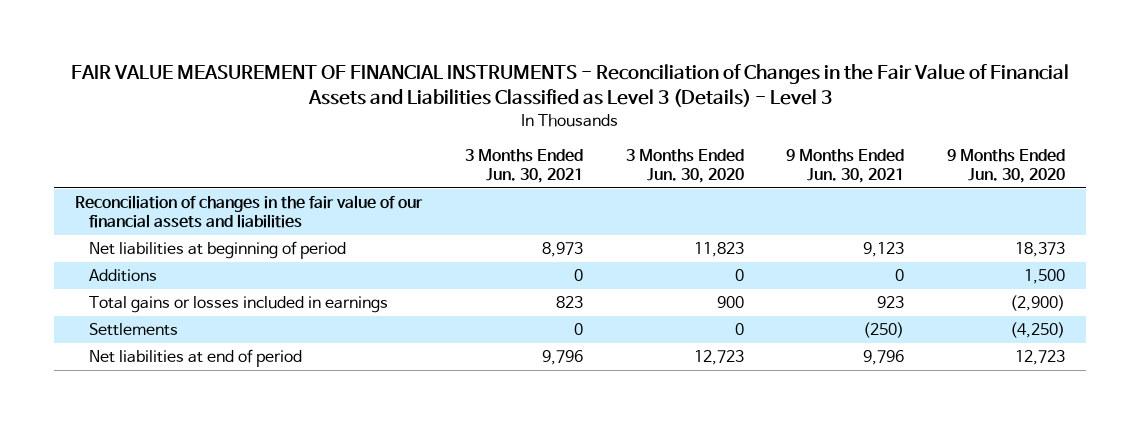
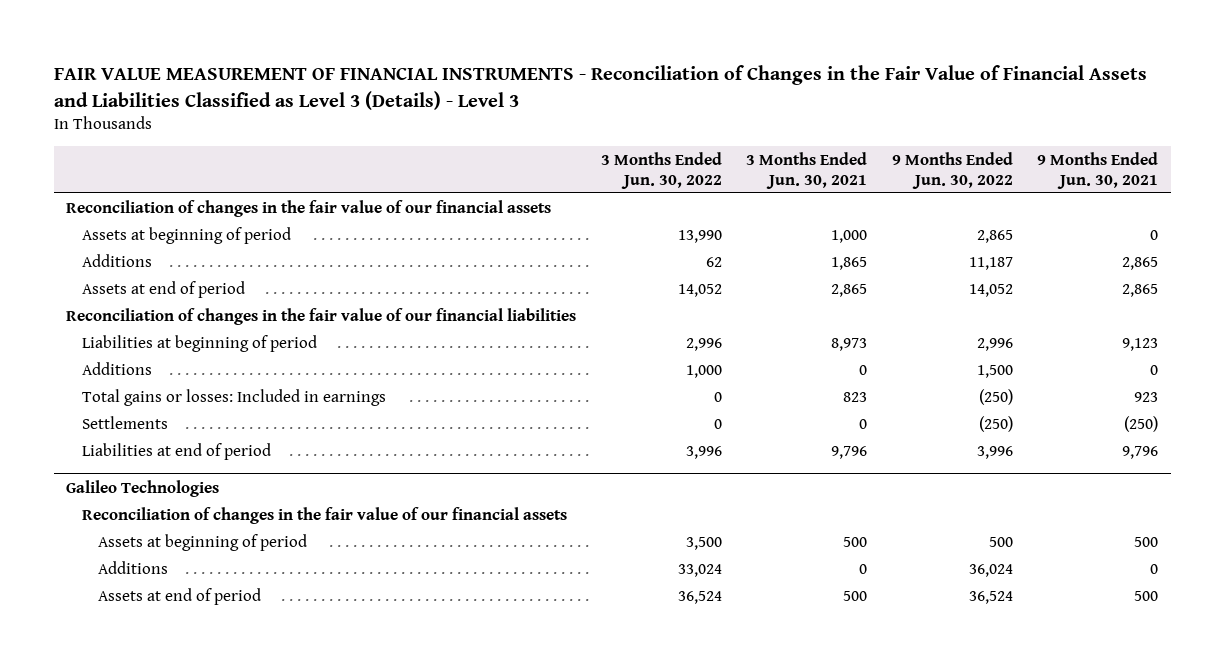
- | 3 Months Ended Jun. 30, 2021 | 3 Months Ended Jun. 30, 2020 | 9 Months Ended Jun. 30, 2021 | 9 Months Ended Jun. 30, 2020
+ | 3 Months Ended Jun. 30, 2022 | 3 Months Ended Jun. 30, 2021 | 9 Months Ended Jun. 30, 2022 | 9 Months Ended Jun. 30, 2021
- Reconciliation of changes in the fair value of our financial assets and liabilities
- Net liabilities at beginning of period | 8,973 | 11,823 | 9,123 | 18,373
+ Reconciliation of changes in the fair value of our financial assets
+ Assets at beginning of period | 13,990 | 1,000 | 2,865 | 0
+ Additions | 62 | 1,865 | 11,187 | 2,865
+ Assets at end of period | 14,052 | 2,865 | 14,052 | 2,865
+ Reconciliation of changes in the fair value of our financial liabilities
+ Liabilities at beginning of period | 2,996 | 8,973 | 2,996 | 9,123
- Total gains or losses included in earnings | 823 | 900 | 923 | (2,900)
+ Total gains or losses: Included in earnings | 0 | 823 | (250) | 923
- Net liabilities at end of period | 9,796 | 12,723 | 9,796 | 12,723
+ Liabilities at end of period | 3,996 | 9,796 | 3,996 | 9,796
+ Galileo Technologies
+ Reconciliation of changes in the fair value of our financial assets
+ Assets at beginning of period | 3,500 | 500 | 500 | 500
+ Additions | 33,024 | 0 | 36,024 | 0
+ Assets at end of period | 36,524 | 500 | 36,524 | 500

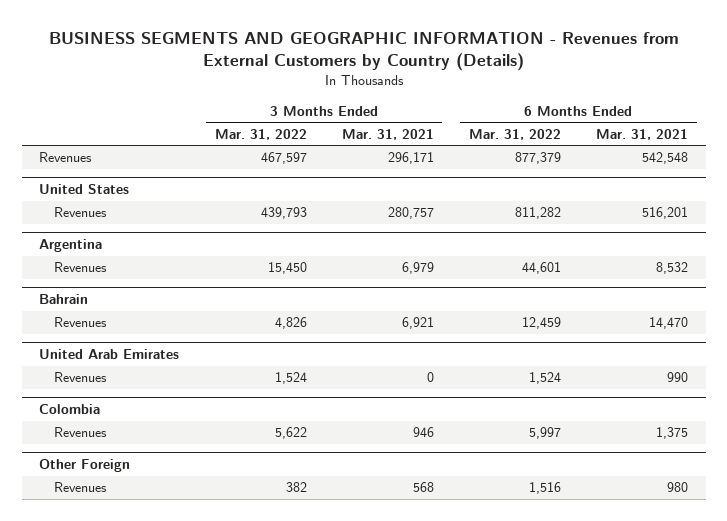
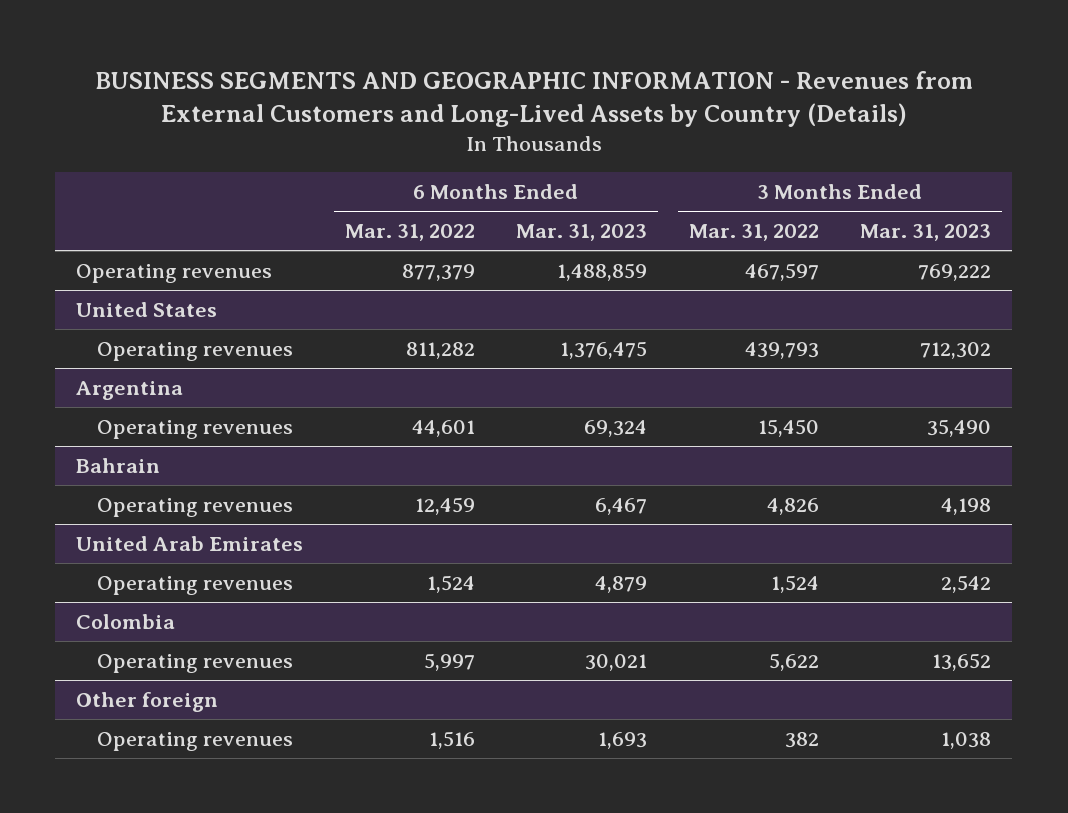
- BUSINESS SEGMENTS AND GEOGRAPHIC INFORMATION - Revenues from External Customers by Country (Details)
+ BUSINESS SEGMENTS AND GEOGRAPHIC INFORMATION - Revenues from External Customers and Long-Lived Assets by Country (Details)
- | 3 Months Ended Mar. 31, 2022 | 3 Months Ended Mar. 31, 2021 | 6 Months Ended Mar. 31, 2022 | 6 Months Ended Mar. 31, 2021
+ | 6 Months Ended Mar. 31, 2022 | 6 Months Ended Mar. 31, 2023 | 3 Months Ended Mar. 31, 2022 | 3 Months Ended Mar. 31, 2023
- Revenues | 467,597 | 296,171 | 877,379 | 542,548
+ Operating revenues | 877,379 | 1,488,859 | 467,597 | 769,222
@ United States
- Revenues | 439,793 | 280,757 | 811,282 | 516,201
+ Operating revenues | 811,282 | 1,376,475 | 439,793 | 712,302
@ Argentina
- Revenues | 15,450 | 6,979 | 44,601 | 8,532
+ Operating revenues | 44,601 | 69,324 | 15,450 | 35,490
@ Bahrain
- Revenues | 4,826 | 6,921 | 12,459 | 14,470
+ Operating revenues | 12,459 | 6,467 | 4,826 | 4,198
@ United Arab Emirates
- Revenues | 1,524 | 0 | 1,524 | 990
+ Operating revenues | 1,524 | 4,879 | 1,524 | 2,542
@ Colombia
- Revenues | 5,622 | 946 | 5,997 | 1,375
- Other Foreign
- Revenues | 382 | 568 | 1,516 | 980
@ Colombia
+ Operating revenues | 5,997 | 30,021 | 5,622 | 13,652
+ Other foreign
+ Operating revenues | 1,516 | 1,693 | 382 | 1,038

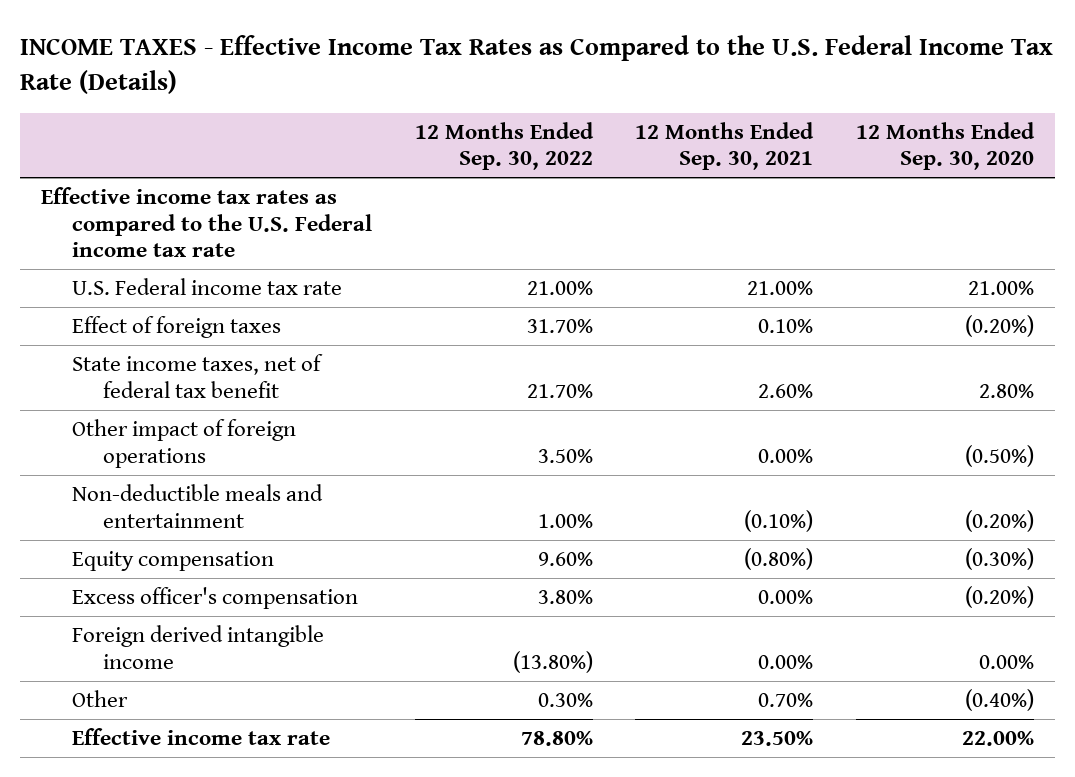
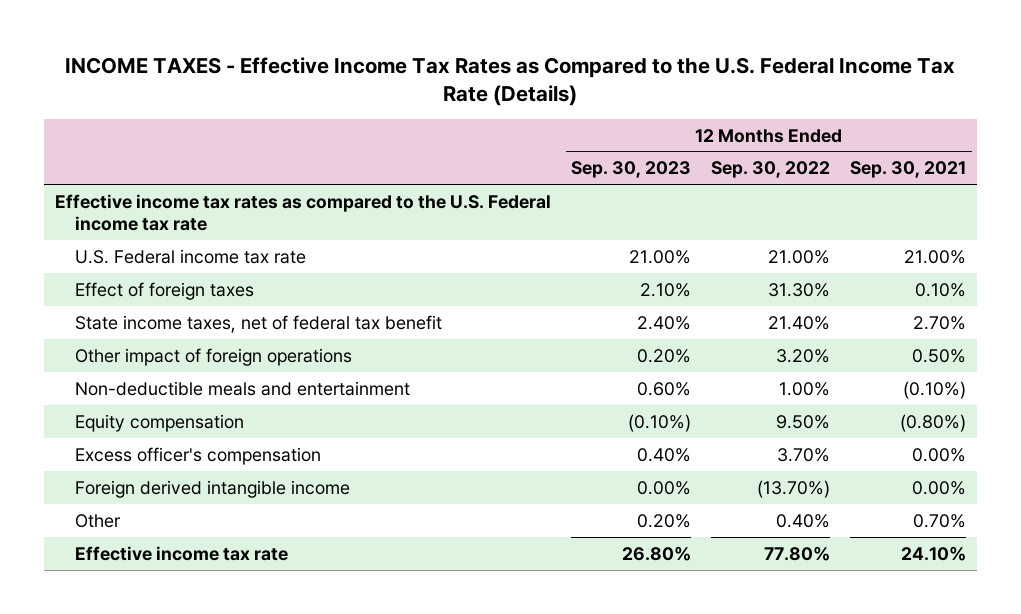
- | 12 Months Ended Sep. 30, 2022 | 12 Months Ended Sep. 30, 2021 | 12 Months Ended Sep. 30, 2020
+ | 12 Months Ended Sep. 30, 2023 | 12 Months Ended Sep. 30, 2022 | 12 Months Ended Sep. 30, 2021
- Effect of foreign taxes | 31.70% | 0.10% | (0.20%)
- State income taxes, net of federal tax benefit | 21.70% | 2.60% | 2.80%
- Other impact of foreign operations | 3.50% | 0.00% | (0.50%)
+ Effect of foreign taxes | 2.10% | 31.30% | 0.10%
+ State income taxes, net of federal tax benefit | 2.40% | 21.40% | 2.70%
+ Other impact of foreign operations | 0.20% | 3.20% | 0.50%
- Equity compensation | 9.60% | (0.80%) | (0.30%)
- Excess officer's compensation | 3.80% | 0.00% | (0.20%)
- Foreign derived intangible income | (13.80%) | 0.00% | 0.00%
- Other | 0.30% | 0.70% | (0.40%)
- Effective income tax rate | 78.80% | 23.50% | 22.00%
+ Equity compensation | (0.10%) | 9.50% | (0.80%)
+ Excess officer's compensation | 0.40% | 3.70% | 0.00%
+ Foreign derived intangible income | 0.00% | (13.70%) | 0.00%
+ Other | 0.20% | 0.40% | 0.70%
+ Effective income tax rate | 26.80% | 77.80% | 24.10%

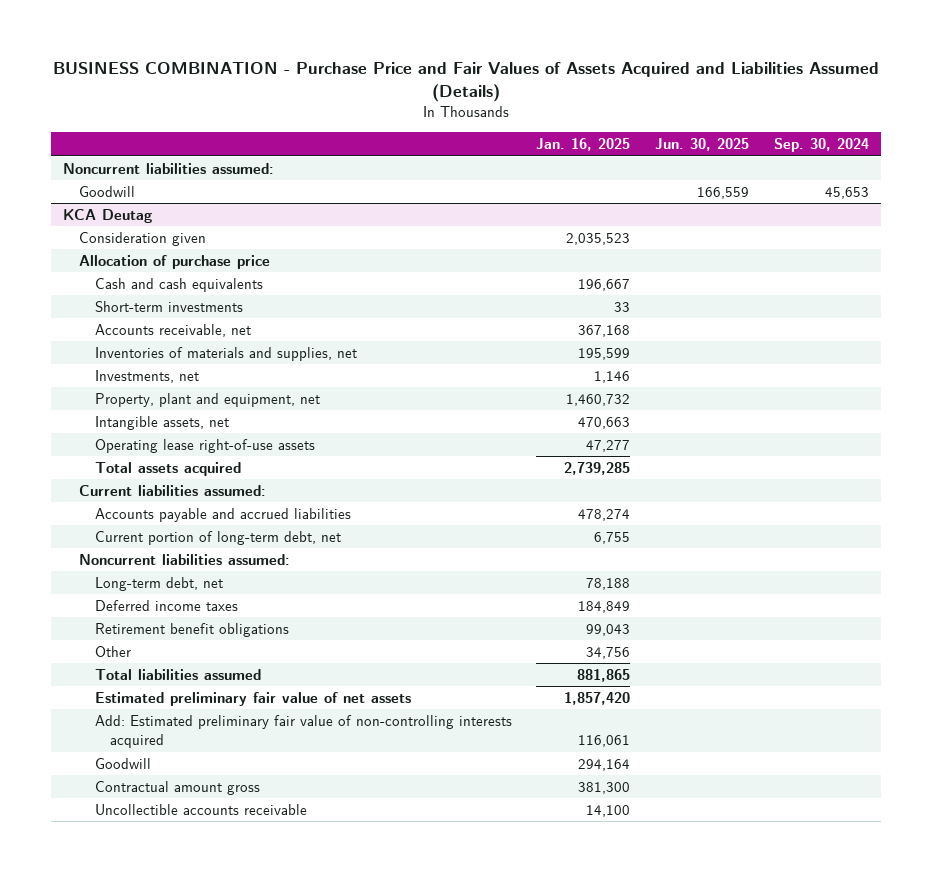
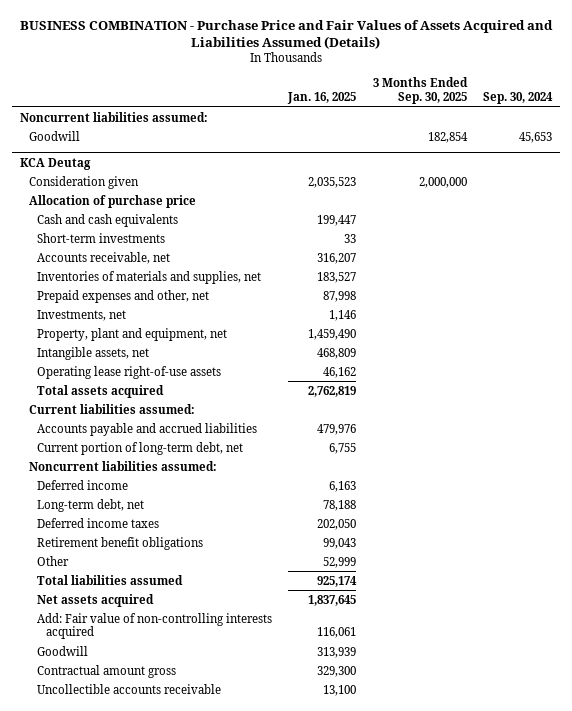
- | Jan. 16, 2025 | Jun. 30, 2025 | Sep. 30, 2024
+ | Jan. 16, 2025 | 3 Months Ended Sep. 30, 2025 | Sep. 30, 2024
@ KCA Deutag
- Cash and cash equivalents | 196,667 | |
+ Cash and cash equivalents | 199,447 | |
- Accounts receivable, net | 367,168 | |
- Inventories of materials and supplies, net | 195,599 | |
+ Accounts receivable, net | 316,207 | |
+ Inventories of materials and supplies, net | 183,527 | |
+ Prepaid expenses and other, net | 87,998 | |
- Property, plant and equipment, net | 1,460,732 | |
- Intangible assets, net | 470,663 | |
- Operating lease right-of-use assets | 47,277 | |
- Total assets acquired | 2,739,285 | |
+ Property, plant and equipment, net | 1,459,490 | |
+ Intangible assets, net | 468,809 | |
+ Operating lease right-of-use assets | 46,162 | |
+ Total assets acquired | 2,762,819 | |
- Accounts payable and accrued liabilities | 478,274 | |
+ Accounts payable and accrued liabilities | 479,976 | |
+ Deferred income | 6,163 | |
- Deferred income taxes | 184,849 | |
+ Deferred income taxes | 202,050 | |
- Other | 34,756 | |
- Total liabilities assumed | 881,865 | |
- Estimated preliminary fair value of net assets | 1,857,420 | |
- Add: Estimated preliminary fair value of non-controlling interests acquired | 116,061 | |
- Goodwill | 294,164 | |
- Contractual amount gross | 381,300 | |
- Uncollectible accounts receivable | 14,100 | |
+ Other | 52,999 | |
+ Total liabilities assumed | 925,174 | |
+ Net assets acquired | 1,837,645 | |
+ Add: Fair value of non-controlling interests acquired | 116,061 | |
+ Goodwill | 313,939 | |
+ Contractual amount gross | 329,300 | |
+ Uncollectible accounts receivable | 13,100 | |

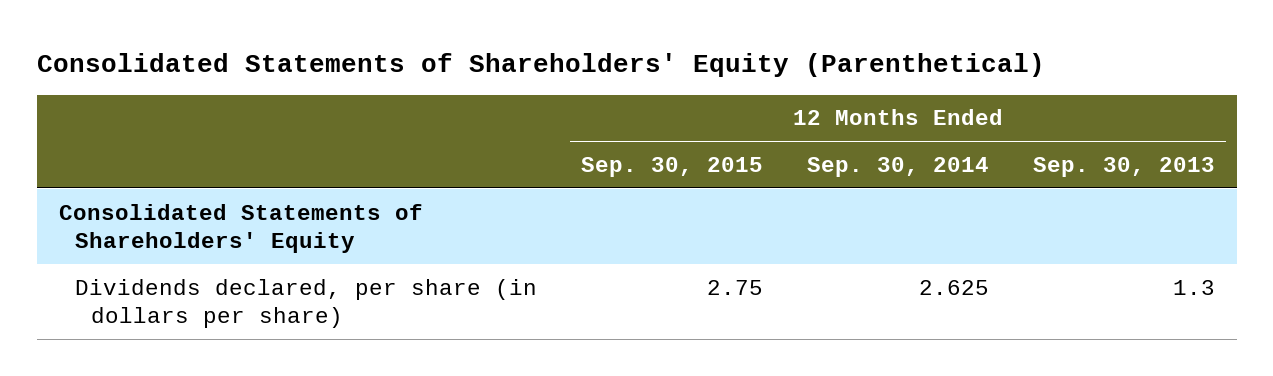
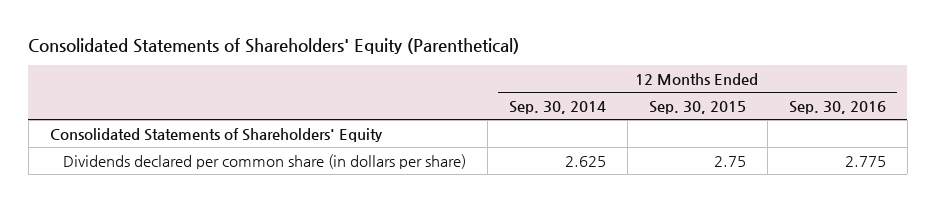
- | 12 Months Ended Sep. 30, 2015 | 12 Months Ended Sep. 30, 2014 | 12 Months Ended Sep. 30, 2013
+ | 12 Months Ended Sep. 30, 2014 | 12 Months Ended Sep. 30, 2015 | 12 Months Ended Sep. 30, 2016
- Dividends declared, per share (in dollars per share) | 2.75 | 2.625 | 1.3
+ Dividends declared per common share (in dollars per share) | 2.625 | 2.75 | 2.775

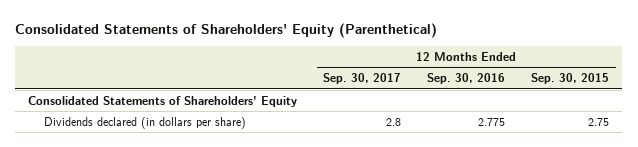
- | 12 Months Ended Sep. 30, 2014 | 12 Months Ended Sep. 30, 2015 | 12 Months Ended Sep. 30, 2016
+ | 12 Months Ended Sep. 30, 2017 | 12 Months Ended Sep. 30, 2016 | 12 Months Ended Sep. 30, 2015
- Dividends declared per common share (in dollars per share) | 2.625 | 2.75 | 2.775
+ Dividends declared (in dollars per share) | 2.8 | 2.775 | 2.75

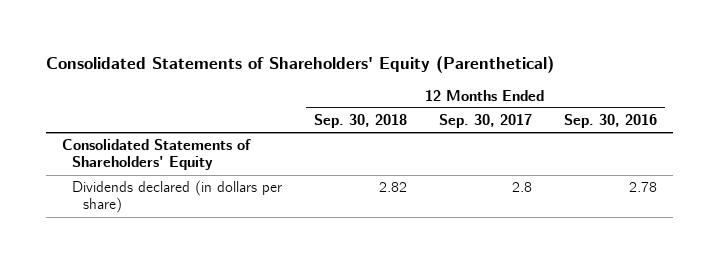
- | 12 Months Ended Sep. 30, 2017 | 12 Months Ended Sep. 30, 2016 | 12 Months Ended Sep. 30, 2015
+ | 12 Months Ended Sep. 30, 2018 | 12 Months Ended Sep. 30, 2017 | 12 Months Ended Sep. 30, 2016
- Dividends declared (in dollars per share) | 2.8 | 2.775 | 2.75
+ Dividends declared (in dollars per share) | 2.82 | 2.8 | 2.78

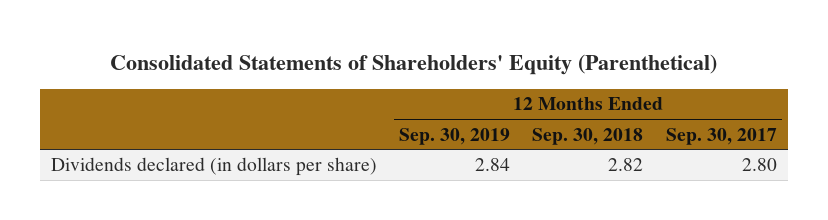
- | 12 Months Ended Sep. 30, 2018 | 12 Months Ended Sep. 30, 2017 | 12 Months Ended Sep. 30, 2016
+ | 12 Months Ended Sep. 30, 2019 | 12 Months Ended Sep. 30, 2018 | 12 Months Ended Sep. 30, 2017
- Consolidated Statements of Shareholders' Equity
- Dividends declared (in dollars per share) | 2.82 | 2.8 | 2.78
+ Dividends declared (in dollars per share) | 2.84 | 2.82 | 2.80

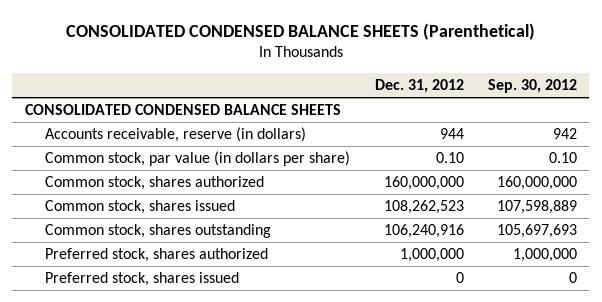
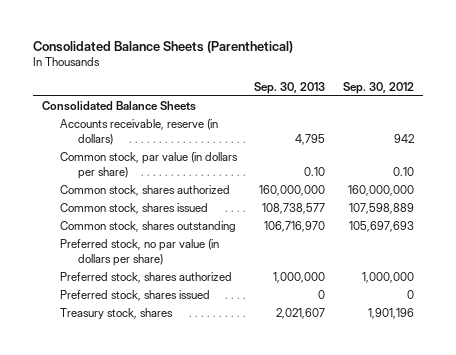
- CONSOLIDATED CONDENSED BALANCE SHEETS (Parenthetical)
+ Consolidated Balance Sheets (Parenthetical)
- | Dec. 31, 2012 | Sep. 30, 2012
+ | Sep. 30, 2013 | Sep. 30, 2012
- CONSOLIDATED CONDENSED BALANCE SHEETS
+ Consolidated Balance Sheets
+ Preferred stock, no par value (in dollars per share)
+ Treasury stock, shares | 2,021,607 | 1,901,196

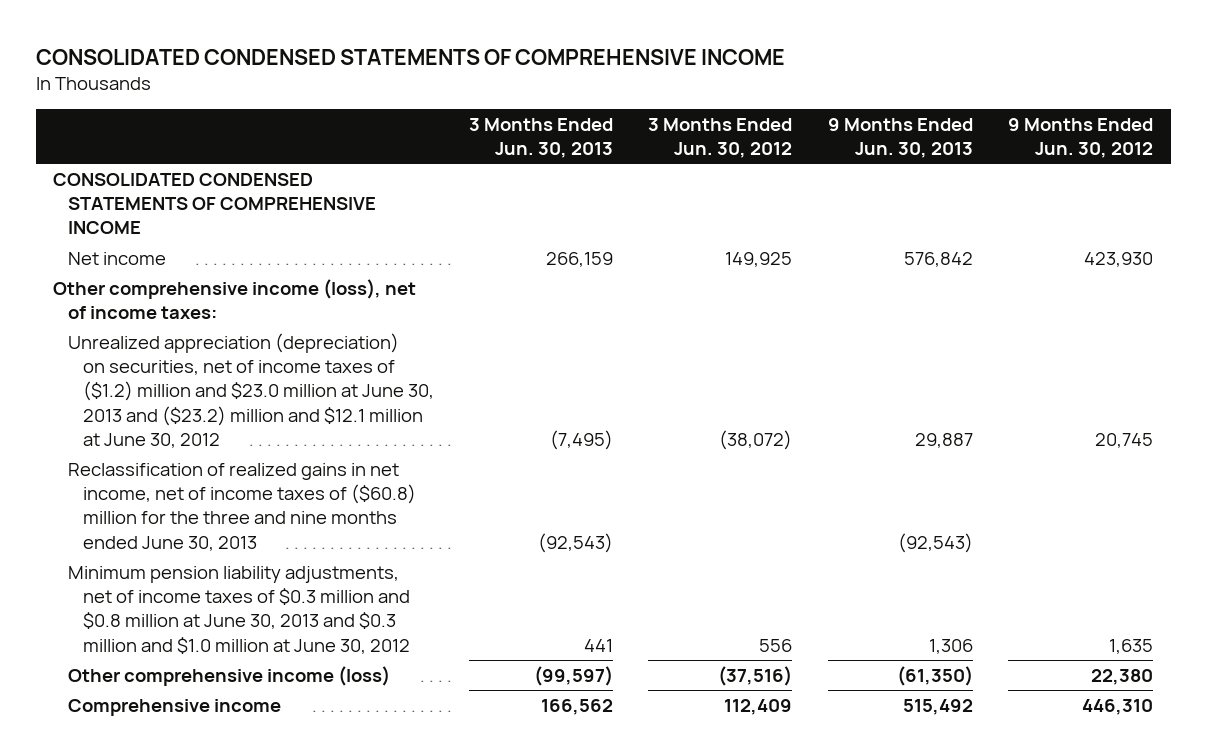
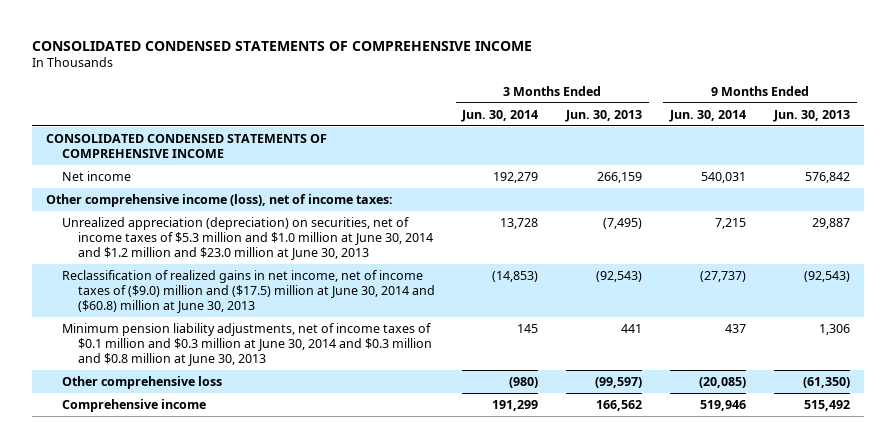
- | 3 Months Ended Jun. 30, 2013 | 3 Months Ended Jun. 30, 2012 | 9 Months Ended Jun. 30, 2013 | 9 Months Ended Jun. 30, 2012
+ | 3 Months Ended Jun. 30, 2014 | 3 Months Ended Jun. 30, 2013 | 9 Months Ended Jun. 30, 2014 | 9 Months Ended Jun. 30, 2013
- Unrealized appreciation (depreciation) on securities, net of income taxes of ($1.2) million and $23.0 million at June 30, 2013 and ($23.2) million and $12.1 million at June 30, 2012 | (7,495) | (38,072) | 29,887 | 20,745
- Reclassification of realized gains in net income, net of income taxes of ($60.8) million for the three and nine months ended June 30, 2013 | (92,543) | | (92,543) |
- Minimum pension liability adjustments, net of income taxes of $0.3 million and $0.8 million at June 30, 2013 and $0.3 million and $1.0 million at June 30, 2012 | 441 | 556 | 1,306 | 1,635
- Other comprehensive income (loss) | (99,597) | (37,516) | (61,350) | 22,380
+ Unrealized appreciation (depreciation) on securities, net of income taxes of $5.3 million and $1.0 million at June 30, 2014 and $1.2 million and $23.0 million at June 30, 2013 | 13,728 | (7,495) | 7,215 | 29,887
+ Reclassification of realized gains in net income, net of income taxes of ($9.0) million and ($17.5) million at June 30, 2014 and ($60.8) million at June 30, 2013 | (14,853) | (92,543) | (27,737) | (92,543)
+ Minimum pension liability adjustments, net of income taxes of $0.1 million and $0.3 million at June 30, 2014 and $0.3 million and $0.8 million at June 30, 2013 | 145 | 441 | 437 | 1,306
+ Other comprehensive loss | (980) | (99,597) | (20,085) | (61,350)

